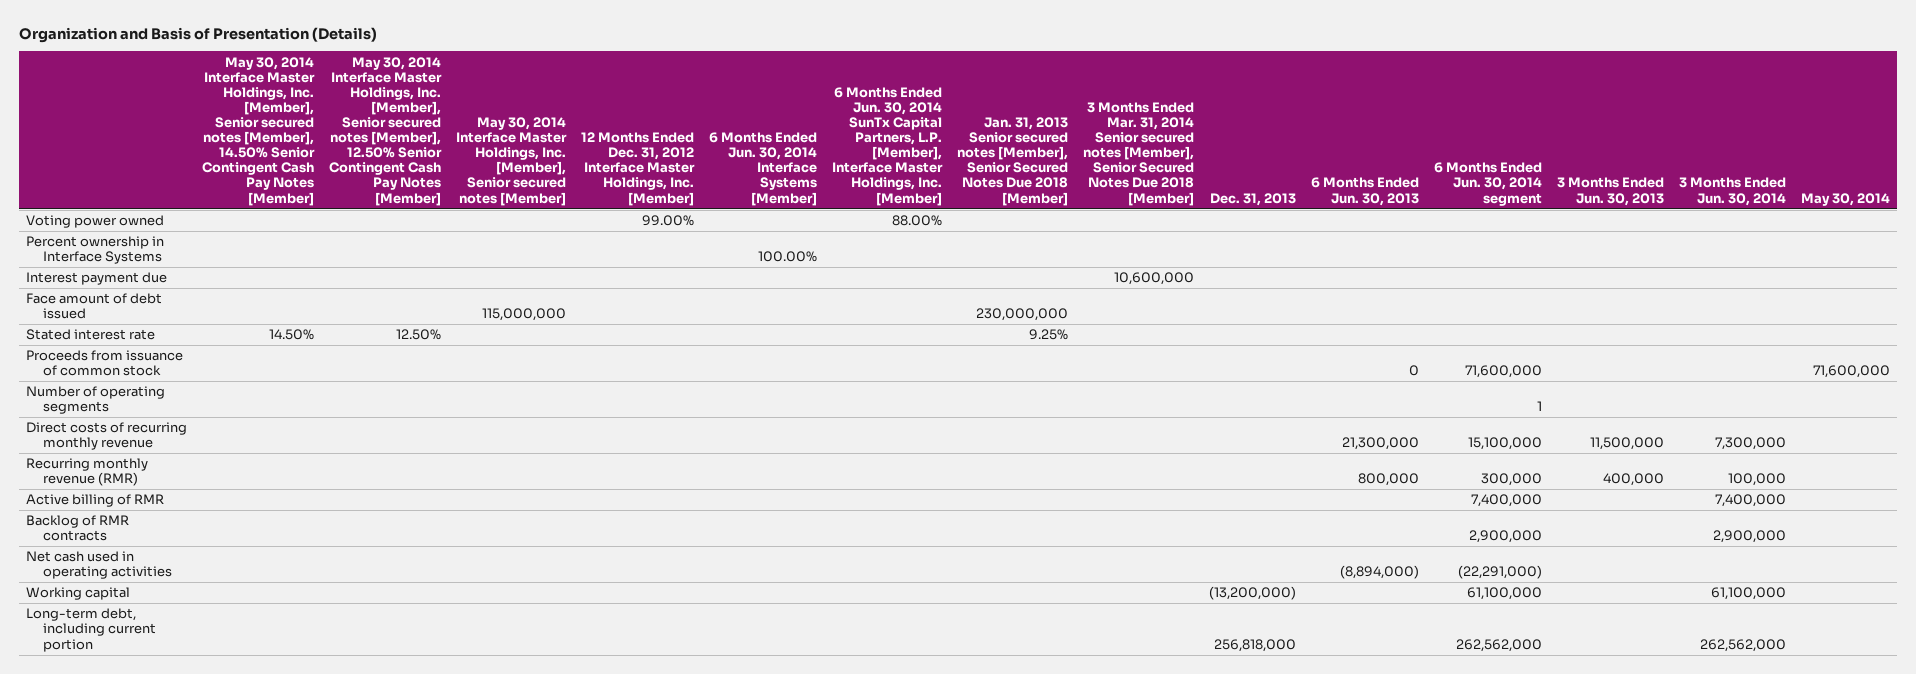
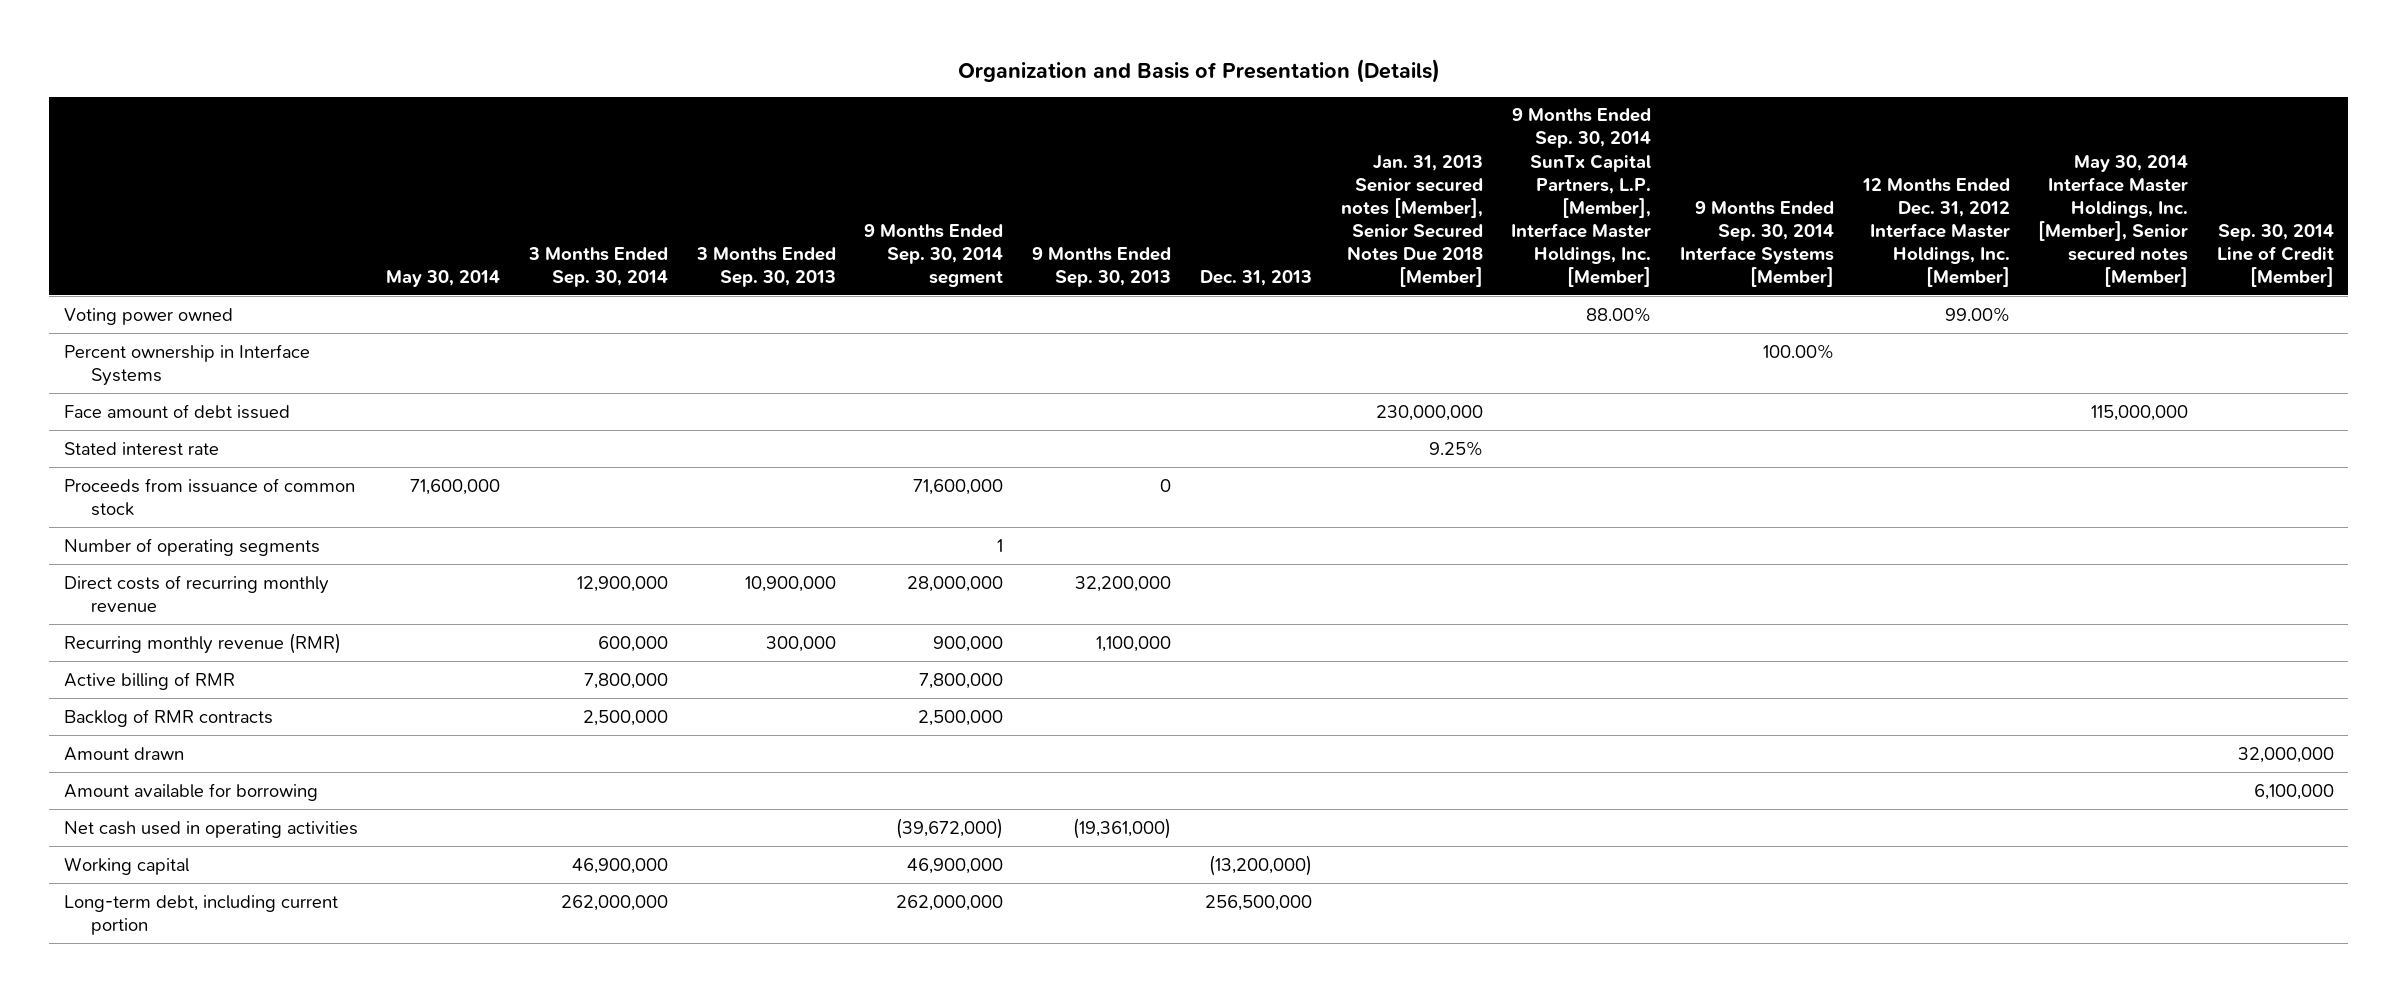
- | May 30, 2014 Interface Master Holdings, Inc. [Member], Senior secured notes [Member], 14.50% Senior Contingent Cash Pay Notes [Member] | May 30, 2014 Interface Master Holdings, Inc. [Member], Senior secured notes [Member], 12.50% Senior Contingent Cash Pay Notes [Member] | May 30, 2014 Interface Master Holdings, Inc. [Member], Senior secured notes [Member] | 12 Months Ended Dec. 31, 2012 Interface Master Holdings, Inc. [Member] | 6 Months Ended Jun. 30, 2014 Interface Systems [Member] | 6 Months Ended Jun. 30, 2014 SunTx Capital Partners, L.P. [Member], Interface Master Holdings, Inc. [Member] | Jan. 31, 2013 Senior secured notes [Member], Senior Secured Notes Due 2018 [Member] | 3 Months Ended Mar. 31, 2014 Senior secured notes [Member], Senior Secured Notes Due 2018 [Member] | Dec. 31, 2013 | 6 Months Ended Jun. 30, 2013 | 6 Months Ended Jun. 30, 2014 segment | 3 Months Ended Jun. 30, 2013 | 3 Months Ended Jun. 30, 2014 | May 30, 2014
+ | May 30, 2014 | 3 Months Ended Sep. 30, 2014 | 3 Months Ended Sep. 30, 2013 | 9 Months Ended Sep. 30, 2014 segment | 9 Months Ended Sep. 30, 2013 | Dec. 31, 2013 | Jan. 31, 2013 Senior secured notes [Member], Senior Secured Notes Due 2018 [Member] | 9 Months Ended Sep. 30, 2014 SunTx Capital Partners, L.P. [Member], Interface Master Holdings, Inc. [Member] | 9 Months Ended Sep. 30, 2014 Interface Systems [Member] | 12 Months Ended Dec. 31, 2012 Interface Master Holdings, Inc. [Member] | May 30, 2014 Interface Master Holdings, Inc. [Member], Senior secured notes [Member] | Sep. 30, 2014 Line of Credit [Member]
- Interest payment due | | | | | | | | 10,600,000 | | | | | |
+ Amount drawn | | | | | | | | | | | | 32,000,000
+ Amount available for borrowing | | | | | | | | | | | | 6,100,000
- Long-term debt, including current portion | | | | | | | | | 256,818,000 | | 262,562,000 | | 262,562,000 |
+ Long-term debt, including current portion | | 262,000,000 | | 262,000,000 | | 256,500,000 | | | | | |

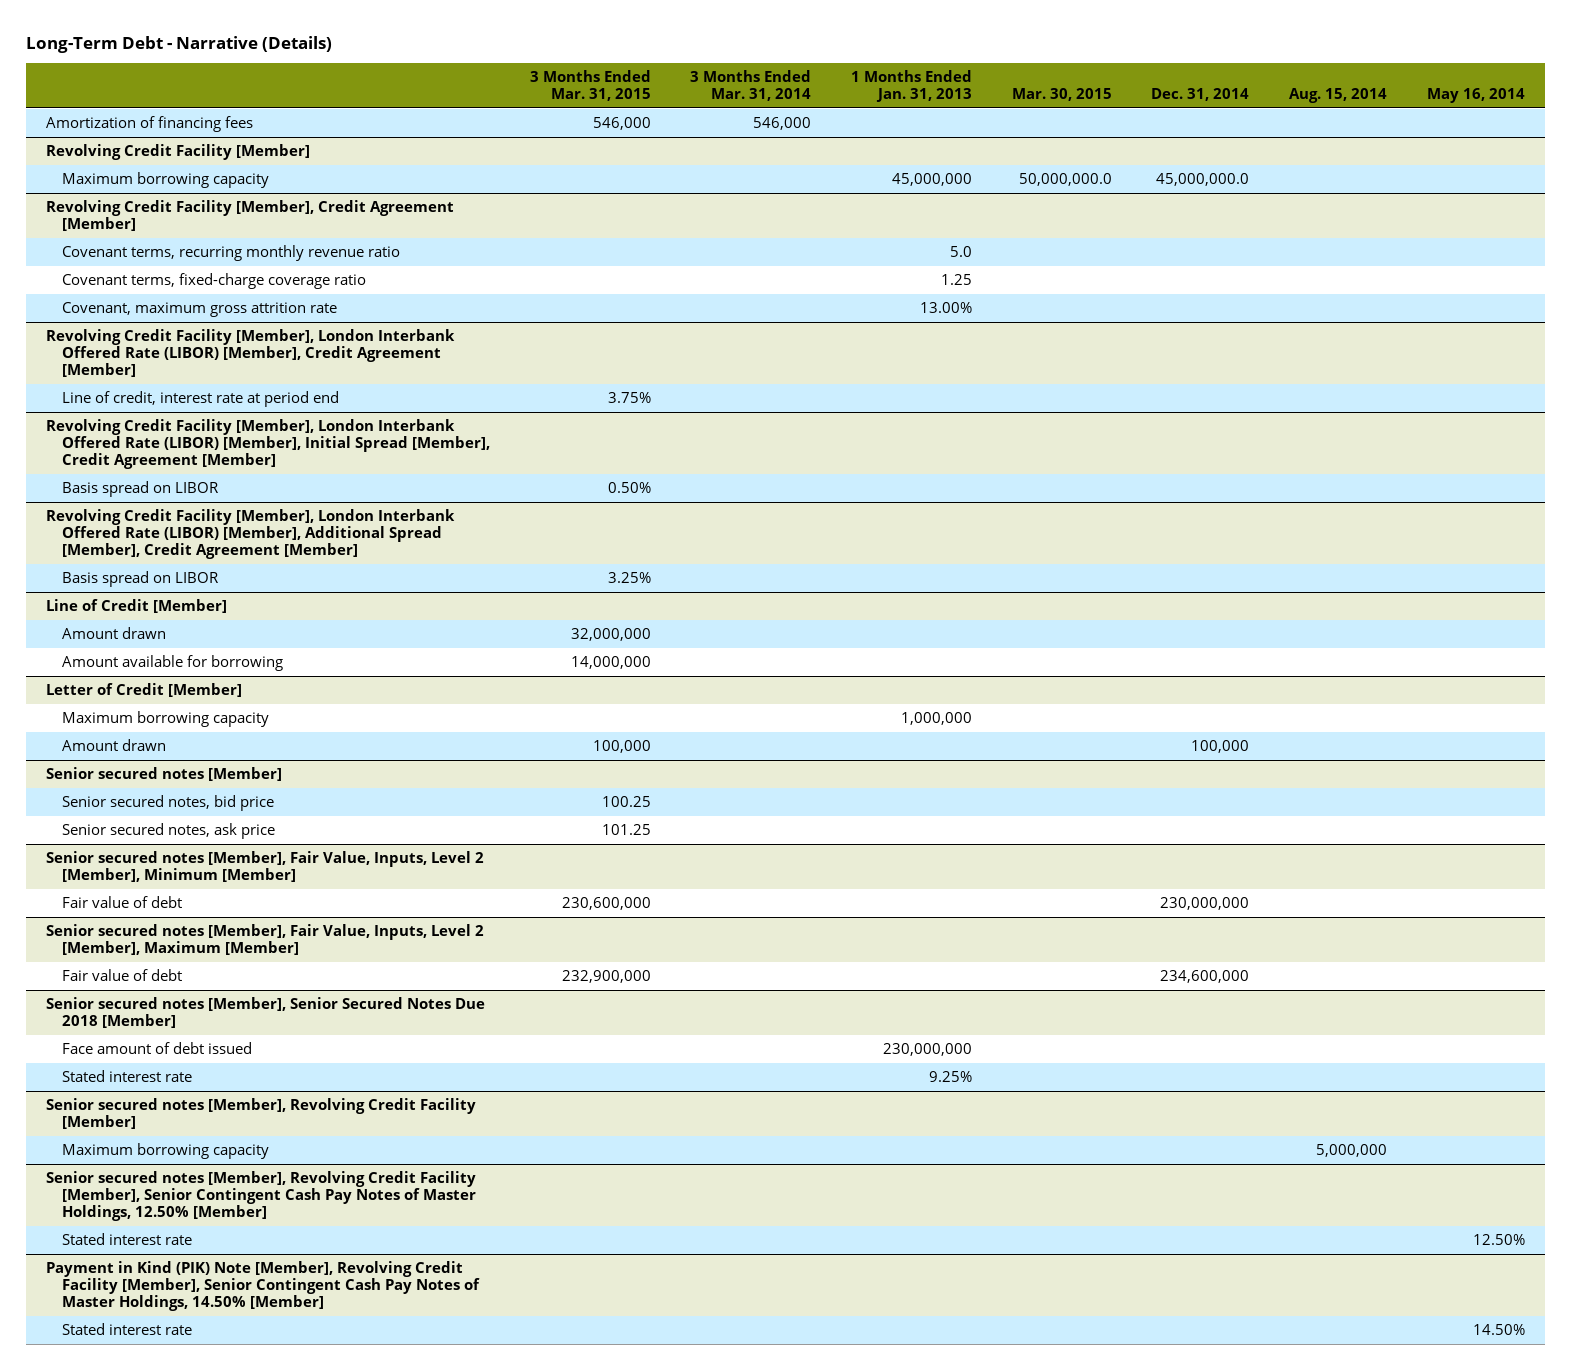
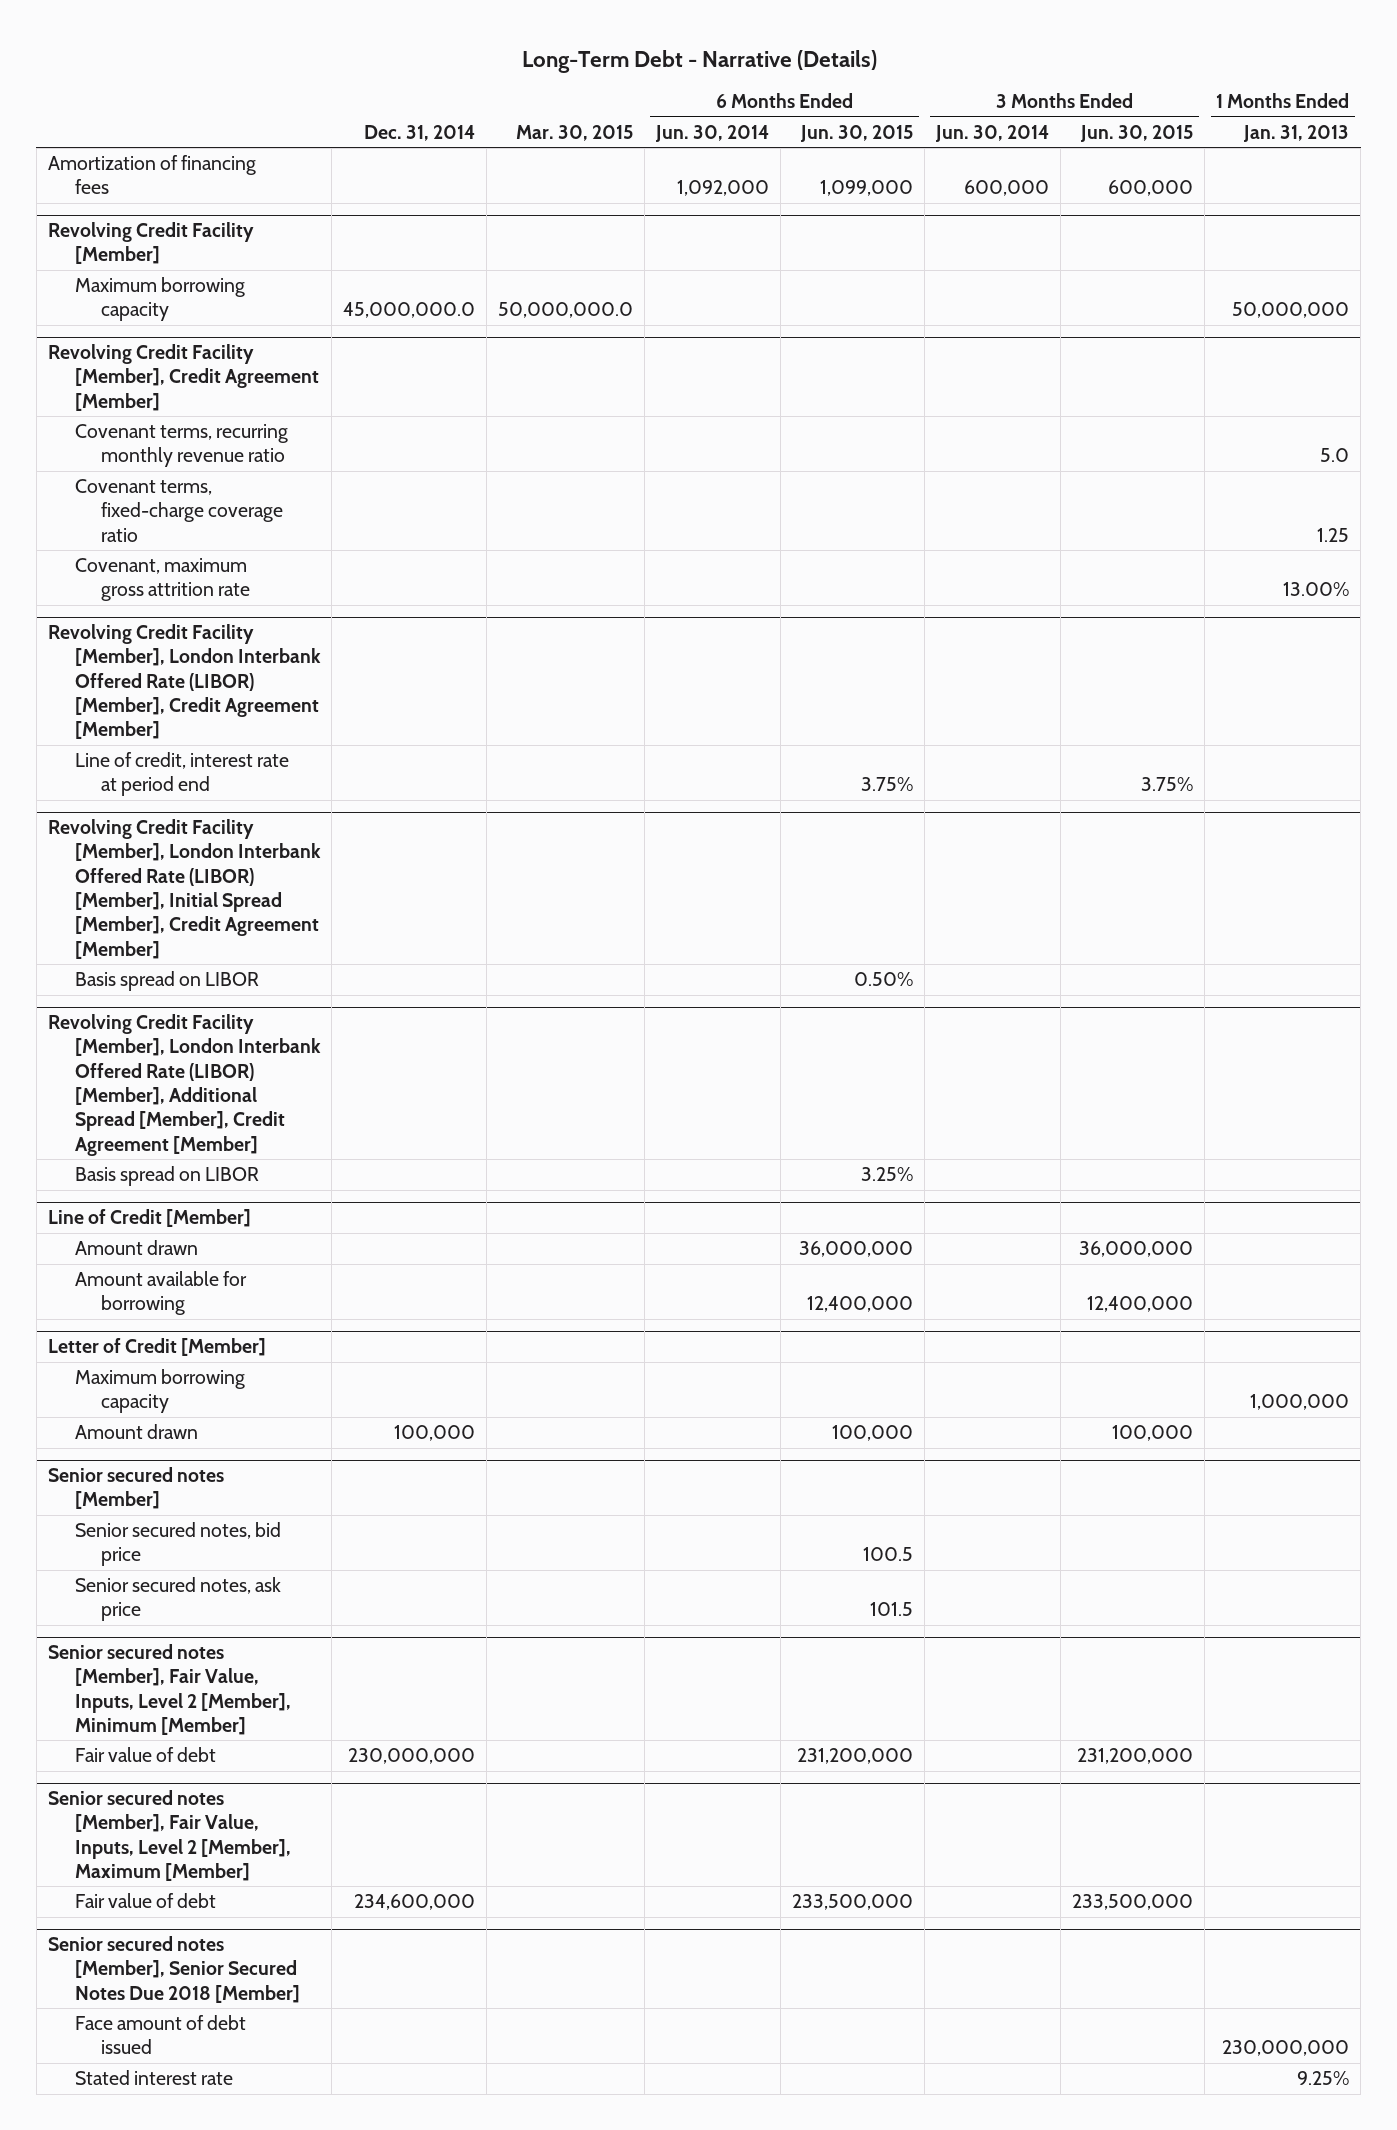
- | 3 Months Ended Mar. 31, 2015 | 3 Months Ended Mar. 31, 2014 | 1 Months Ended Jan. 31, 2013 | Mar. 30, 2015 | Dec. 31, 2014 | Aug. 15, 2014 | May 16, 2014
+ | Dec. 31, 2014 | Mar. 30, 2015 | 6 Months Ended Jun. 30, 2014 | 6 Months Ended Jun. 30, 2015 | 3 Months Ended Jun. 30, 2014 | 3 Months Ended Jun. 30, 2015 | 1 Months Ended Jan. 31, 2013
@ Revolving Credit Facility [Member]
- Maximum borrowing capacity | | | 45,000,000 | 50,000,000.0 | 45,000,000.0 | |
+ Maximum borrowing capacity | 45,000,000.0 | 50,000,000.0 | | | | | 50,000,000
- Senior secured notes [Member], Revolving Credit Facility [Member]
- Maximum borrowing capacity | | | | | | 5,000,000 |
- Senior secured notes [Member], Revolving Credit Facility [Member], Senior Contingent Cash Pay Notes of Master Holdings, 12.50% [Member]
- Stated interest rate | | | | | | | 12.50%
- Payment in Kind (PIK) Note [Member], Revolving Credit Facility [Member], Senior Contingent Cash Pay Notes of Master Holdings, 14.50% [Member]
- Stated interest rate | | | | | | | 14.50%

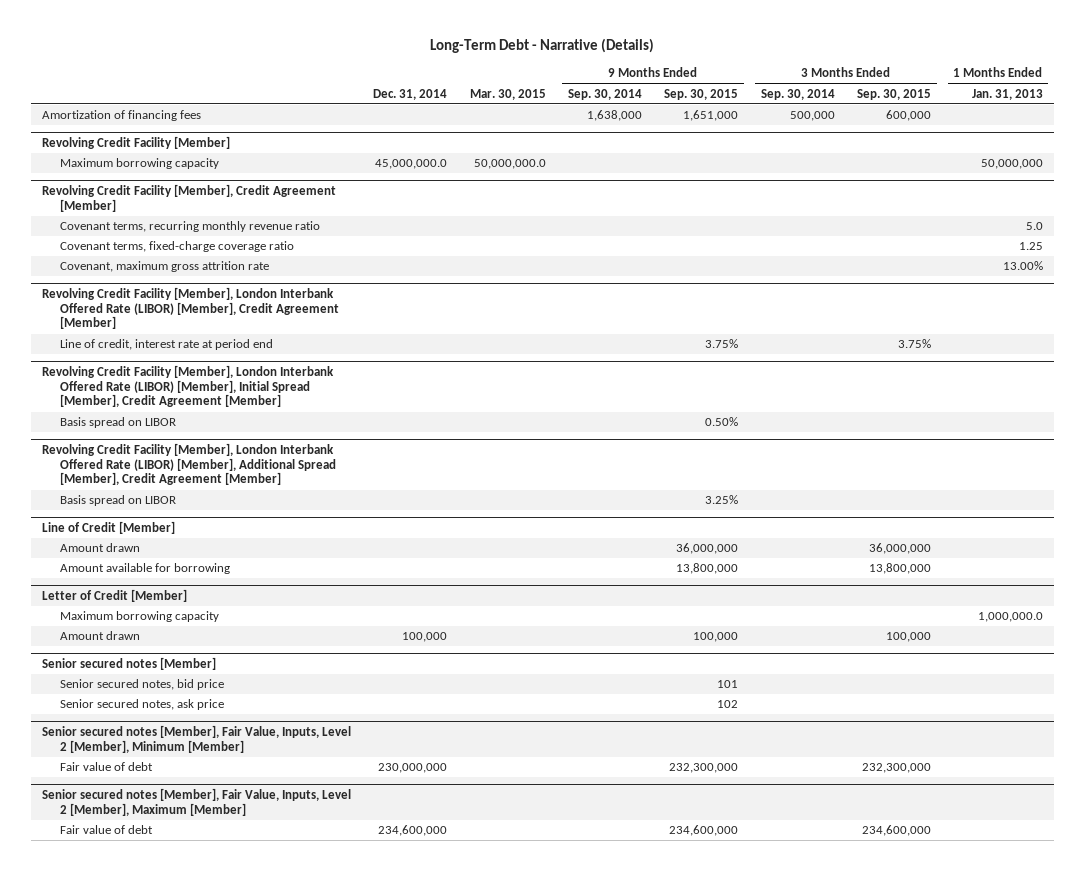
- | Dec. 31, 2014 | Mar. 30, 2015 | 6 Months Ended Jun. 30, 2014 | 6 Months Ended Jun. 30, 2015 | 3 Months Ended Jun. 30, 2014 | 3 Months Ended Jun. 30, 2015 | 1 Months Ended Jan. 31, 2013
+ | Dec. 31, 2014 | Mar. 30, 2015 | 9 Months Ended Sep. 30, 2014 | 9 Months Ended Sep. 30, 2015 | 3 Months Ended Sep. 30, 2014 | 3 Months Ended Sep. 30, 2015 | 1 Months Ended Jan. 31, 2013
@ Letter of Credit [Member]
- Maximum borrowing capacity | | | | | | | 1,000,000
+ Maximum borrowing capacity | | | | | | | 1,000,000.0
- Senior secured notes [Member], Senior Secured Notes Due 2018 [Member]
- Face amount of debt issued | | | | | | | 230,000,000
- Stated interest rate | | | | | | | 9.25%

